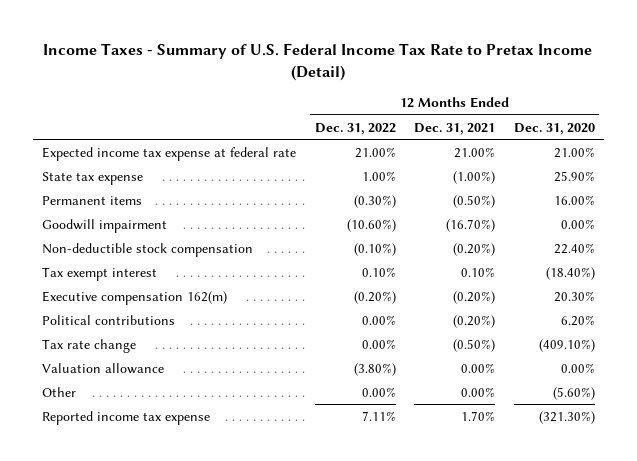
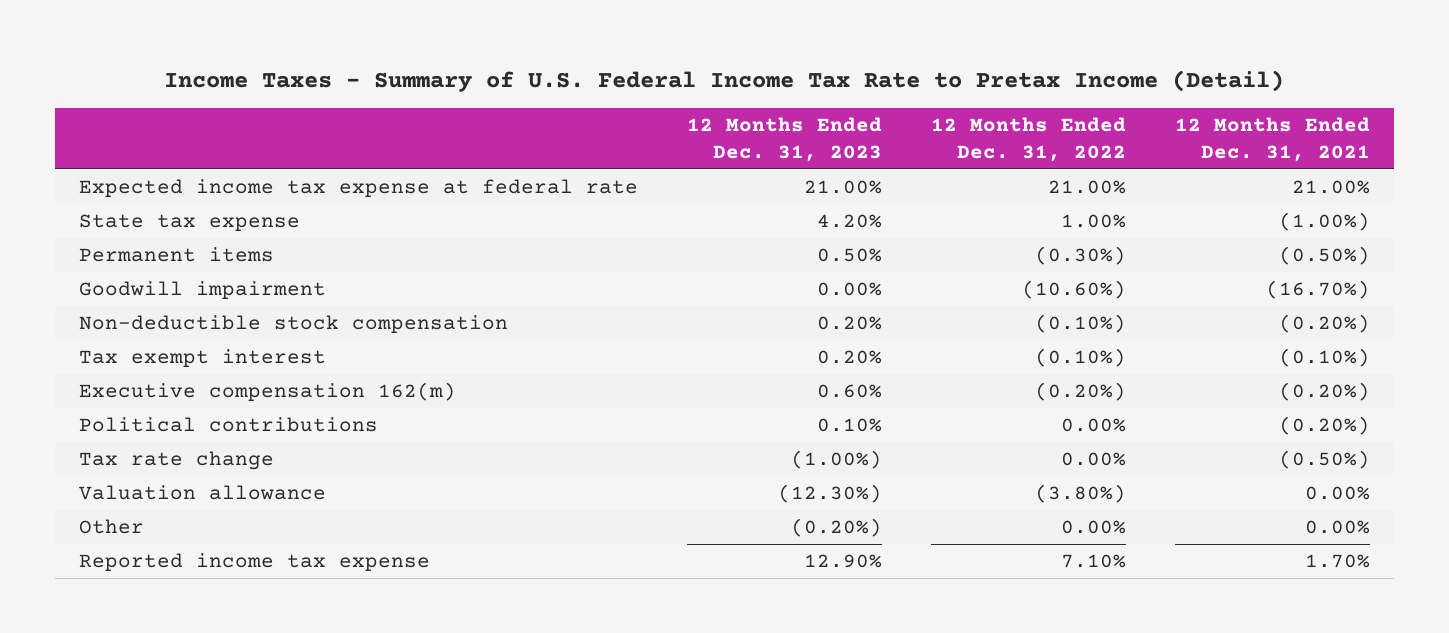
- | 12 Months Ended Dec. 31, 2022 | 12 Months Ended Dec. 31, 2021 | 12 Months Ended Dec. 31, 2020
+ | 12 Months Ended Dec. 31, 2023 | 12 Months Ended Dec. 31, 2022 | 12 Months Ended Dec. 31, 2021
- Tax exempt interest | 0.10% | 0.10% | (18.40%)
+ Tax exempt interest | 0.20% | (0.10%) | (0.10%)
- Reported income tax expense | 7.11% | 1.70% | (321.30%)
+ Reported income tax expense | 12.90% | 7.10% | 1.70%

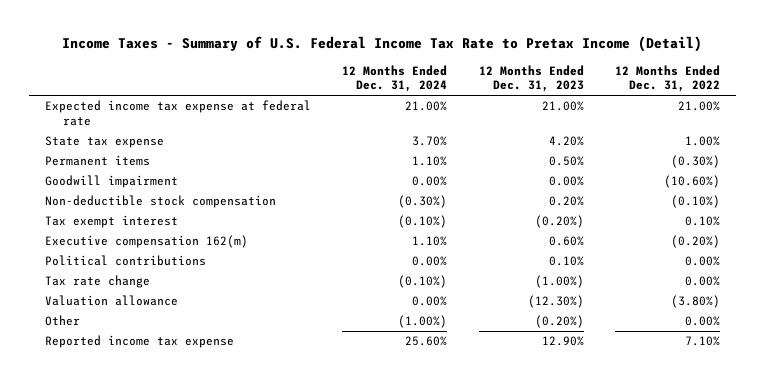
- | 12 Months Ended Dec. 31, 2023 | 12 Months Ended Dec. 31, 2022 | 12 Months Ended Dec. 31, 2021
+ | 12 Months Ended Dec. 31, 2024 | 12 Months Ended Dec. 31, 2023 | 12 Months Ended Dec. 31, 2022
- Tax exempt interest | 0.20% | (0.10%) | (0.10%)
+ Tax exempt interest | (0.10%) | (0.20%) | 0.10%

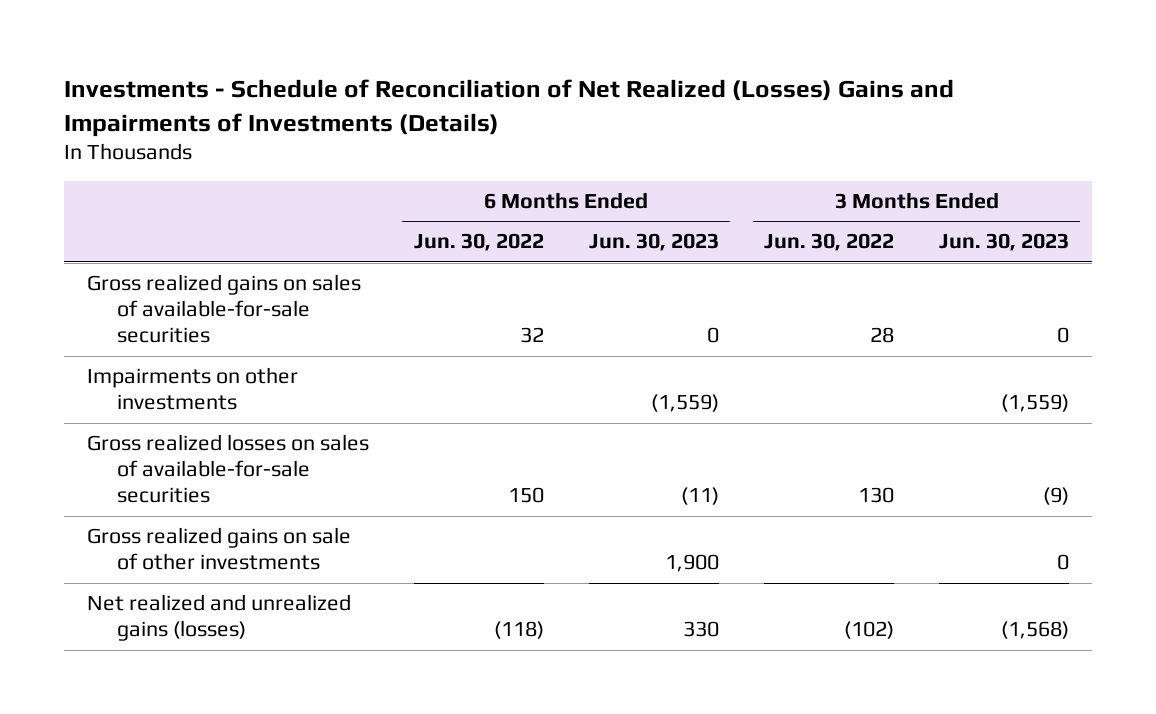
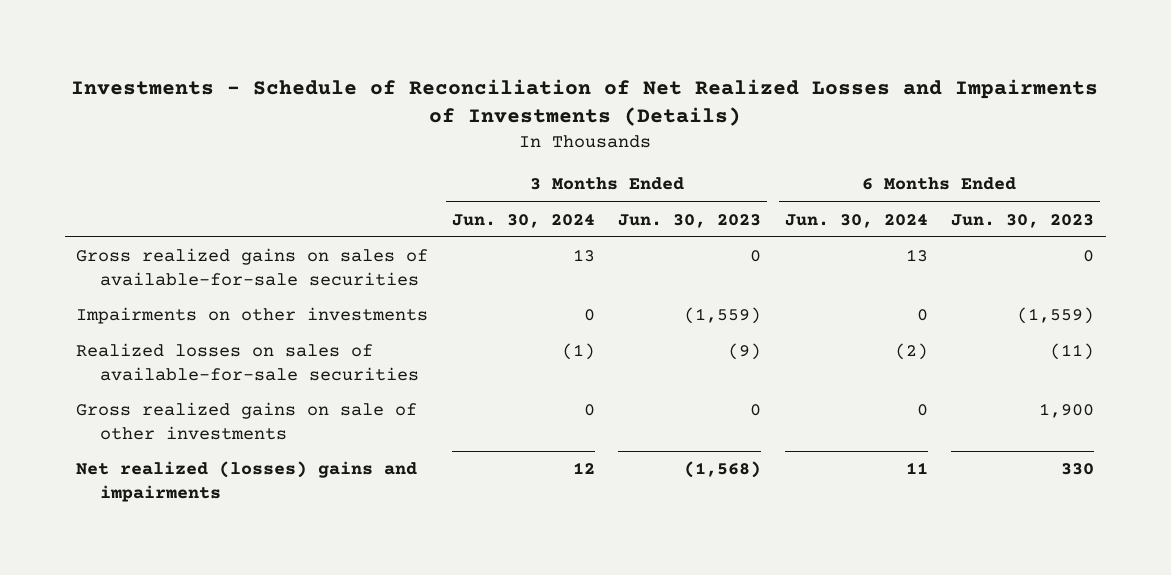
- Investments - Schedule of Reconciliation of Net Realized (Losses) Gains and Impairments of Investments (Details)
+ Investments - Schedule of Reconciliation of Net Realized Losses and Impairments of Investments (Details)
- | 6 Months Ended Jun. 30, 2022 | 6 Months Ended Jun. 30, 2023 | 3 Months Ended Jun. 30, 2022 | 3 Months Ended Jun. 30, 2023
+ | 3 Months Ended Jun. 30, 2024 | 3 Months Ended Jun. 30, 2023 | 6 Months Ended Jun. 30, 2024 | 6 Months Ended Jun. 30, 2023
- Gross realized losses on sales of available-for-sale securities | 150 | (11) | 130 | (9)
+ Realized losses on sales of available-for-sale securities | (1) | (9) | (2) | (11)
- Net realized and unrealized gains (losses) | (118) | 330 | (102) | (1,568)
+ Net realized (losses) gains and impairments | 12 | (1,568) | 11 | 330

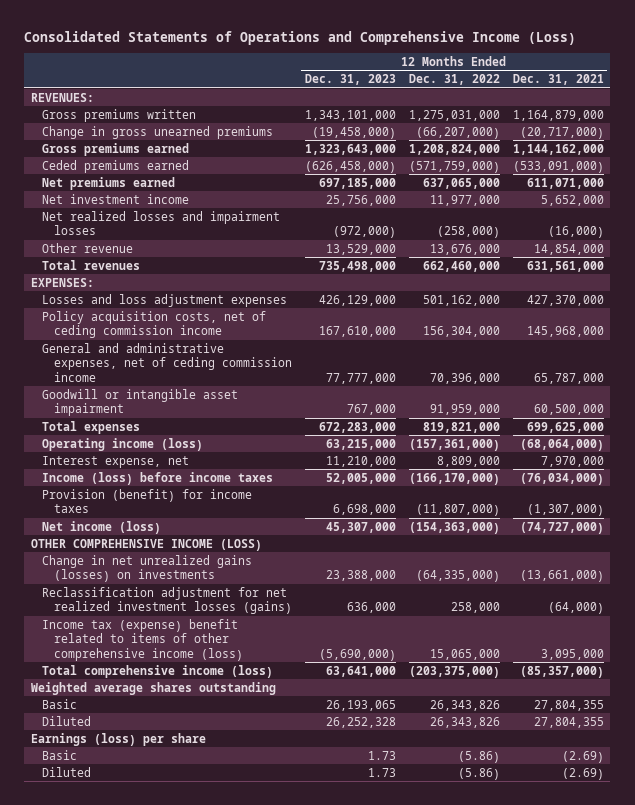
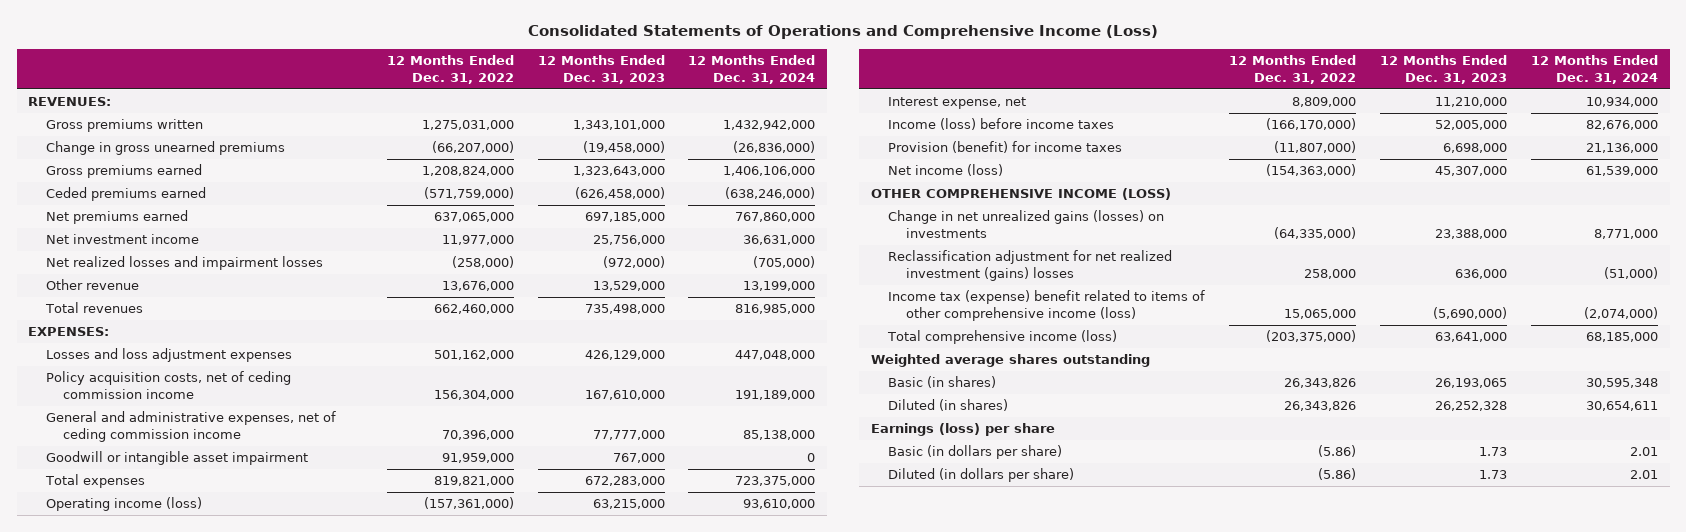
- | 12 Months Ended Dec. 31, 2023 | 12 Months Ended Dec. 31, 2022 | 12 Months Ended Dec. 31, 2021
+ | 12 Months Ended Dec. 31, 2022 | 12 Months Ended Dec. 31, 2023 | 12 Months Ended Dec. 31, 2024
- Reclassification adjustment for net realized investment losses (gains) | 636,000 | 258,000 | (64,000)
+ Reclassification adjustment for net realized investment (gains) losses | 258,000 | 636,000 | (51,000)
- Basic | 26,193,065 | 26,343,826 | 27,804,355
- Diluted | 26,252,328 | 26,343,826 | 27,804,355
+ Basic (in shares) | 26,343,826 | 26,193,065 | 30,595,348
+ Diluted (in shares) | 26,343,826 | 26,252,328 | 30,654,611
- Basic | 1.73 | (5.86) | (2.69)
- Diluted | 1.73 | (5.86) | (2.69)
+ Basic (in dollars per share) | (5.86) | 1.73 | 2.01
+ Diluted (in dollars per share) | (5.86) | 1.73 | 2.01

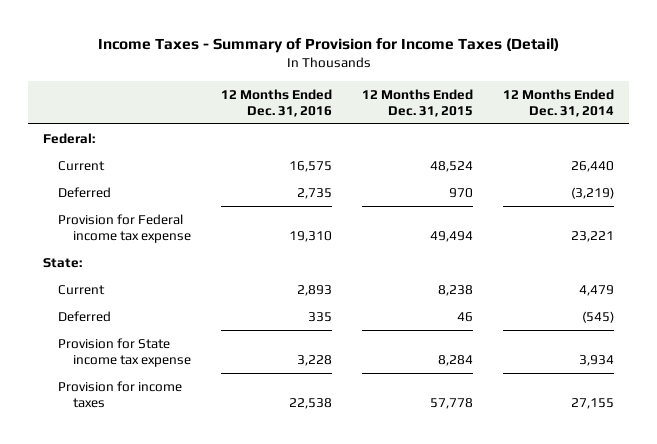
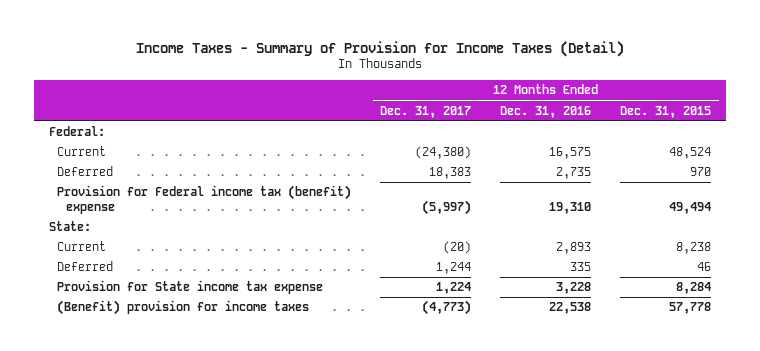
- | 12 Months Ended Dec. 31, 2016 | 12 Months Ended Dec. 31, 2015 | 12 Months Ended Dec. 31, 2014
+ | 12 Months Ended Dec. 31, 2017 | 12 Months Ended Dec. 31, 2016 | 12 Months Ended Dec. 31, 2015
- Provision for Federal income tax expense | 19,310 | 49,494 | 23,221
+ Provision for Federal income tax (benefit) expense | (5,997) | 19,310 | 49,494
- Provision for income taxes | 22,538 | 57,778 | 27,155
+ (Benefit) provision for income taxes | (4,773) | 22,538 | 57,778

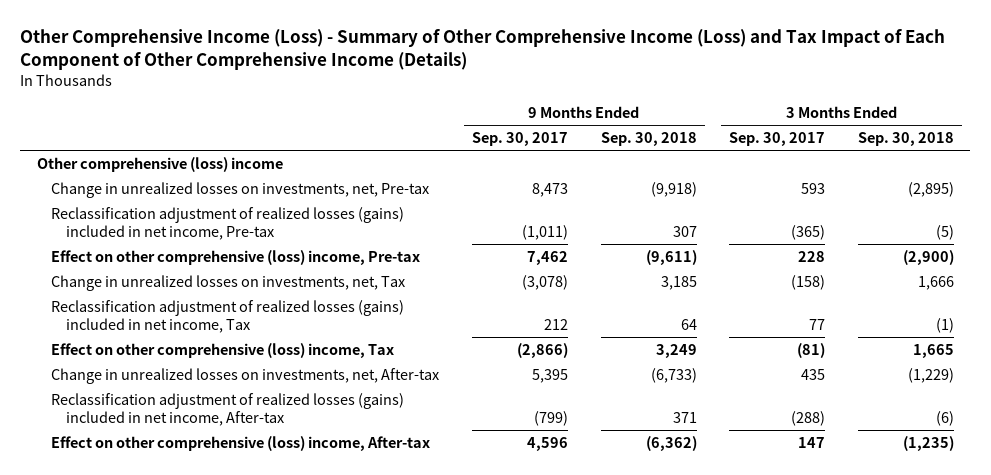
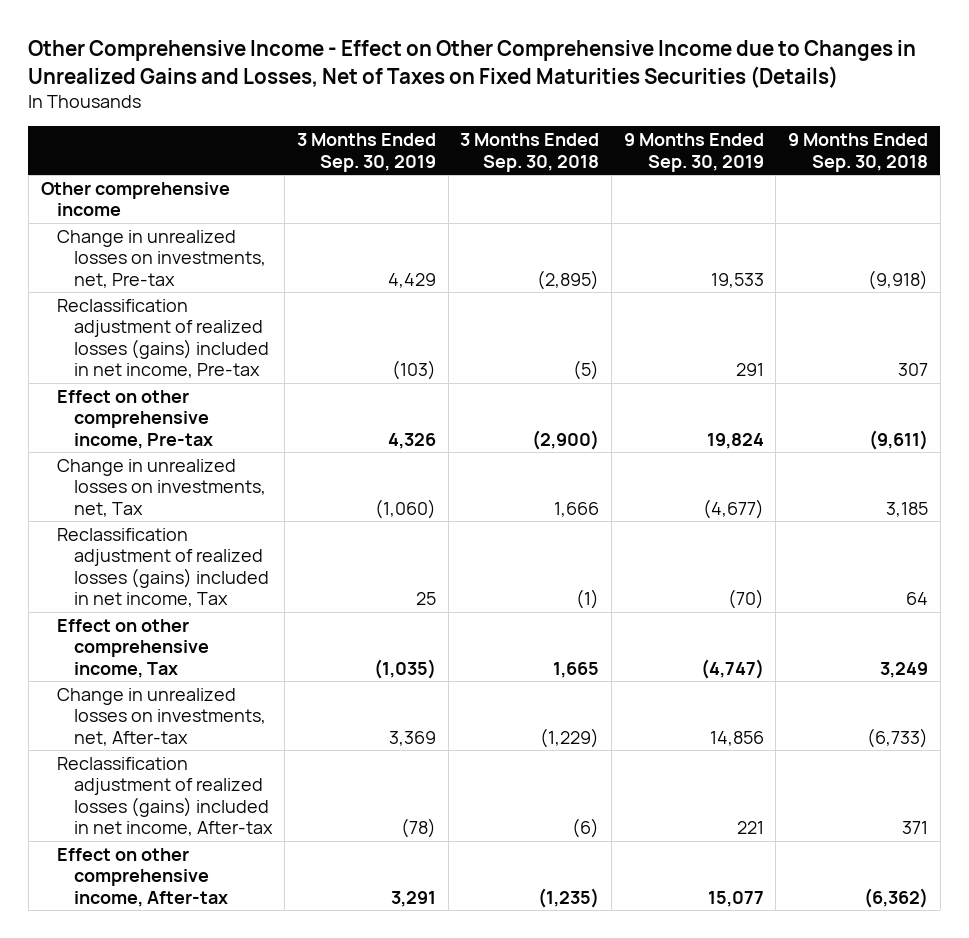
- Other Comprehensive Income (Loss) - Summary of Other Comprehensive Income (Loss) and Tax Impact of Each Component of Other Comprehensive Income (Details)
+ Other Comprehensive Income - Effect on Other Comprehensive Income due to Changes in Unrealized Gains and Losses, Net of Taxes on Fixed Maturities Securities (Details)
- | 9 Months Ended Sep. 30, 2017 | 9 Months Ended Sep. 30, 2018 | 3 Months Ended Sep. 30, 2017 | 3 Months Ended Sep. 30, 2018
+ | 3 Months Ended Sep. 30, 2019 | 3 Months Ended Sep. 30, 2018 | 9 Months Ended Sep. 30, 2019 | 9 Months Ended Sep. 30, 2018
- Other comprehensive (loss) income
+ Other comprehensive income
- Effect on other comprehensive (loss) income, Pre-tax | 7,462 | (9,611) | 228 | (2,900)
+ Effect on other comprehensive income, Pre-tax | 4,326 | (2,900) | 19,824 | (9,611)
- Effect on other comprehensive (loss) income, Tax | (2,866) | 3,249 | (81) | 1,665
+ Effect on other comprehensive income, Tax | (1,035) | 1,665 | (4,747) | 3,249
- Effect on other comprehensive (loss) income, After-tax | 4,596 | (6,362) | 147 | (1,235)
+ Effect on other comprehensive income, After-tax | 3,291 | (1,235) | 15,077 | (6,362)

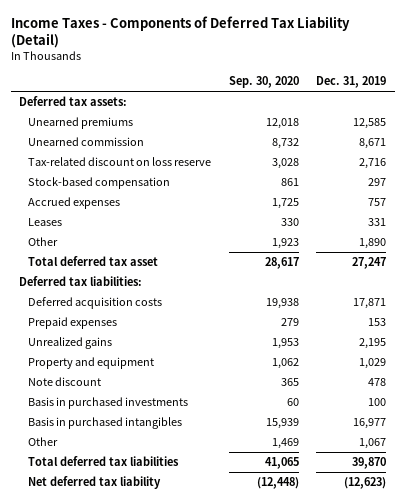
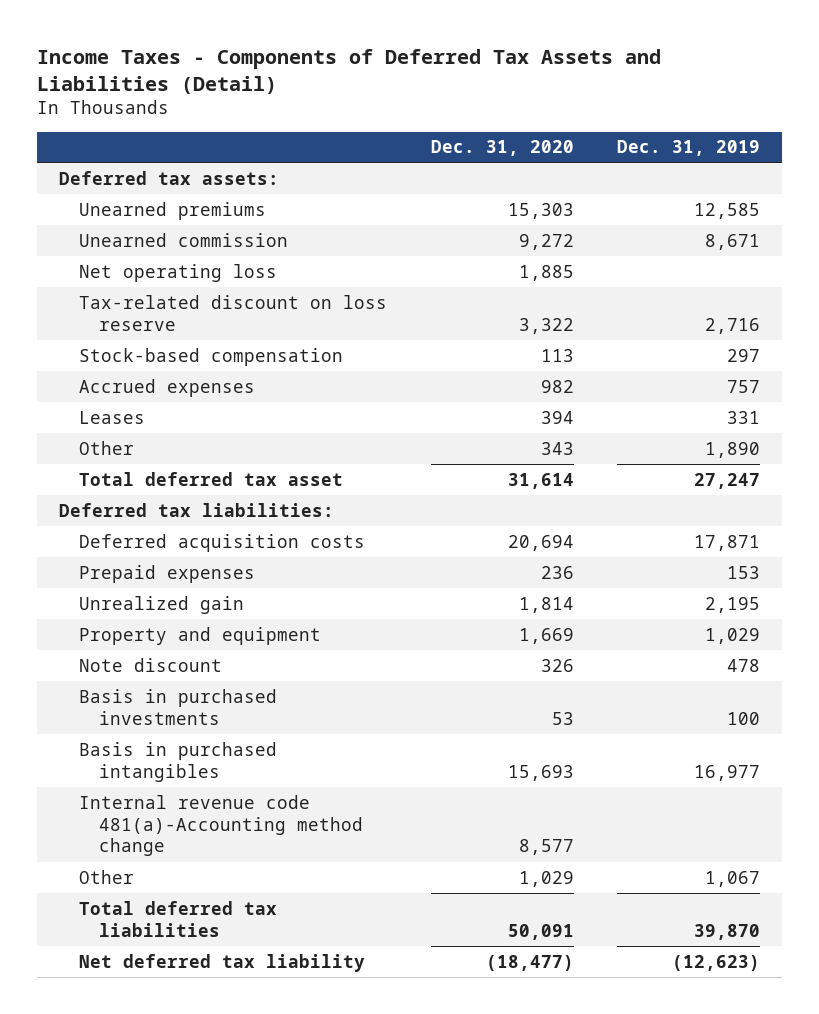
- Income Taxes - Components of Deferred Tax Liability (Detail)
+ Income Taxes - Components of Deferred Tax Assets and Liabilities (Detail)
- | Sep. 30, 2020 | Dec. 31, 2019
+ | Dec. 31, 2020 | Dec. 31, 2019
+ Net operating loss | 1,885 |
- Unrealized gains | 1,953 | 2,195
+ Unrealized gain | 1,814 | 2,195
+ Internal revenue code 481(a)-Accounting method change | 8,577 |

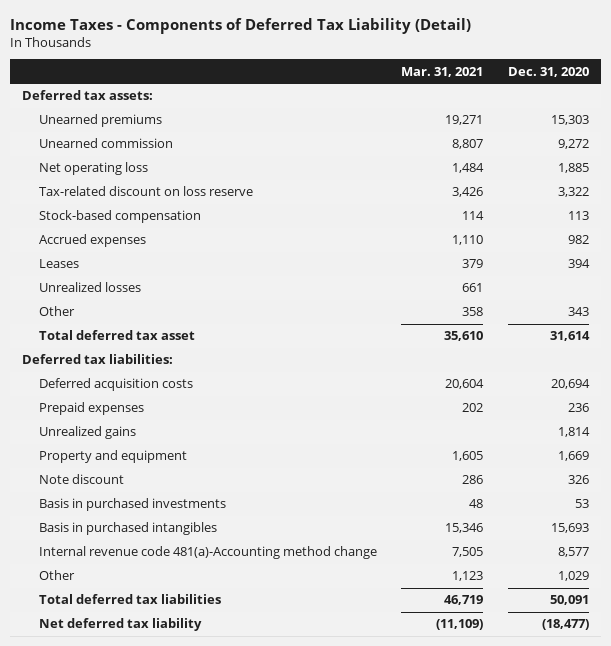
- Income Taxes - Components of Deferred Tax Assets and Liabilities (Detail)
+ Income Taxes - Components of Deferred Tax Liability (Detail)
- | Dec. 31, 2020 | Dec. 31, 2019
+ | Mar. 31, 2021 | Dec. 31, 2020
+ Unrealized losses | 661 |
- Unrealized gain | 1,814 | 2,195
+ Unrealized gains | | 1,814

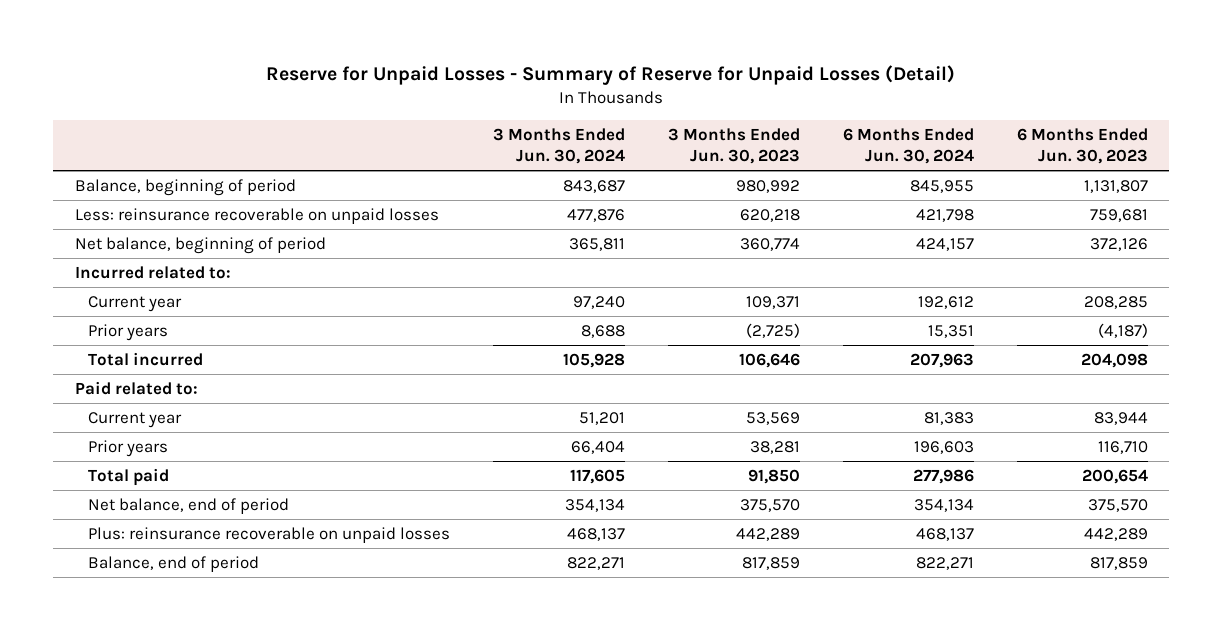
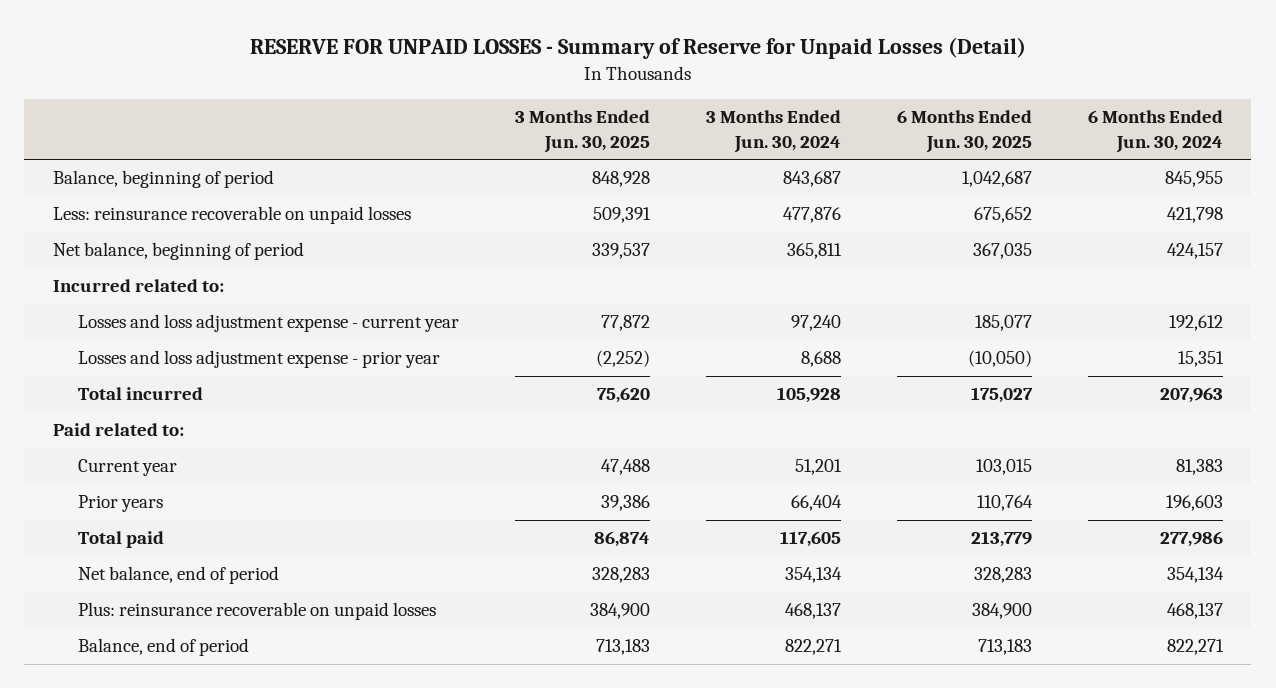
- Reserve for Unpaid Losses - Summary of Reserve for Unpaid Losses (Detail)
+ RESERVE FOR UNPAID LOSSES - Summary of Reserve for Unpaid Losses (Detail)
- | 3 Months Ended Jun. 30, 2024 | 3 Months Ended Jun. 30, 2023 | 6 Months Ended Jun. 30, 2024 | 6 Months Ended Jun. 30, 2023
+ | 3 Months Ended Jun. 30, 2025 | 3 Months Ended Jun. 30, 2024 | 6 Months Ended Jun. 30, 2025 | 6 Months Ended Jun. 30, 2024
- Current year | 97,240 | 109,371 | 192,612 | 208,285
- Prior years | 8,688 | (2,725) | 15,351 | (4,187)
+ Losses and loss adjustment expense - current year | 77,872 | 97,240 | 185,077 | 192,612
+ Losses and loss adjustment expense - prior year | (2,252) | 8,688 | (10,050) | 15,351

